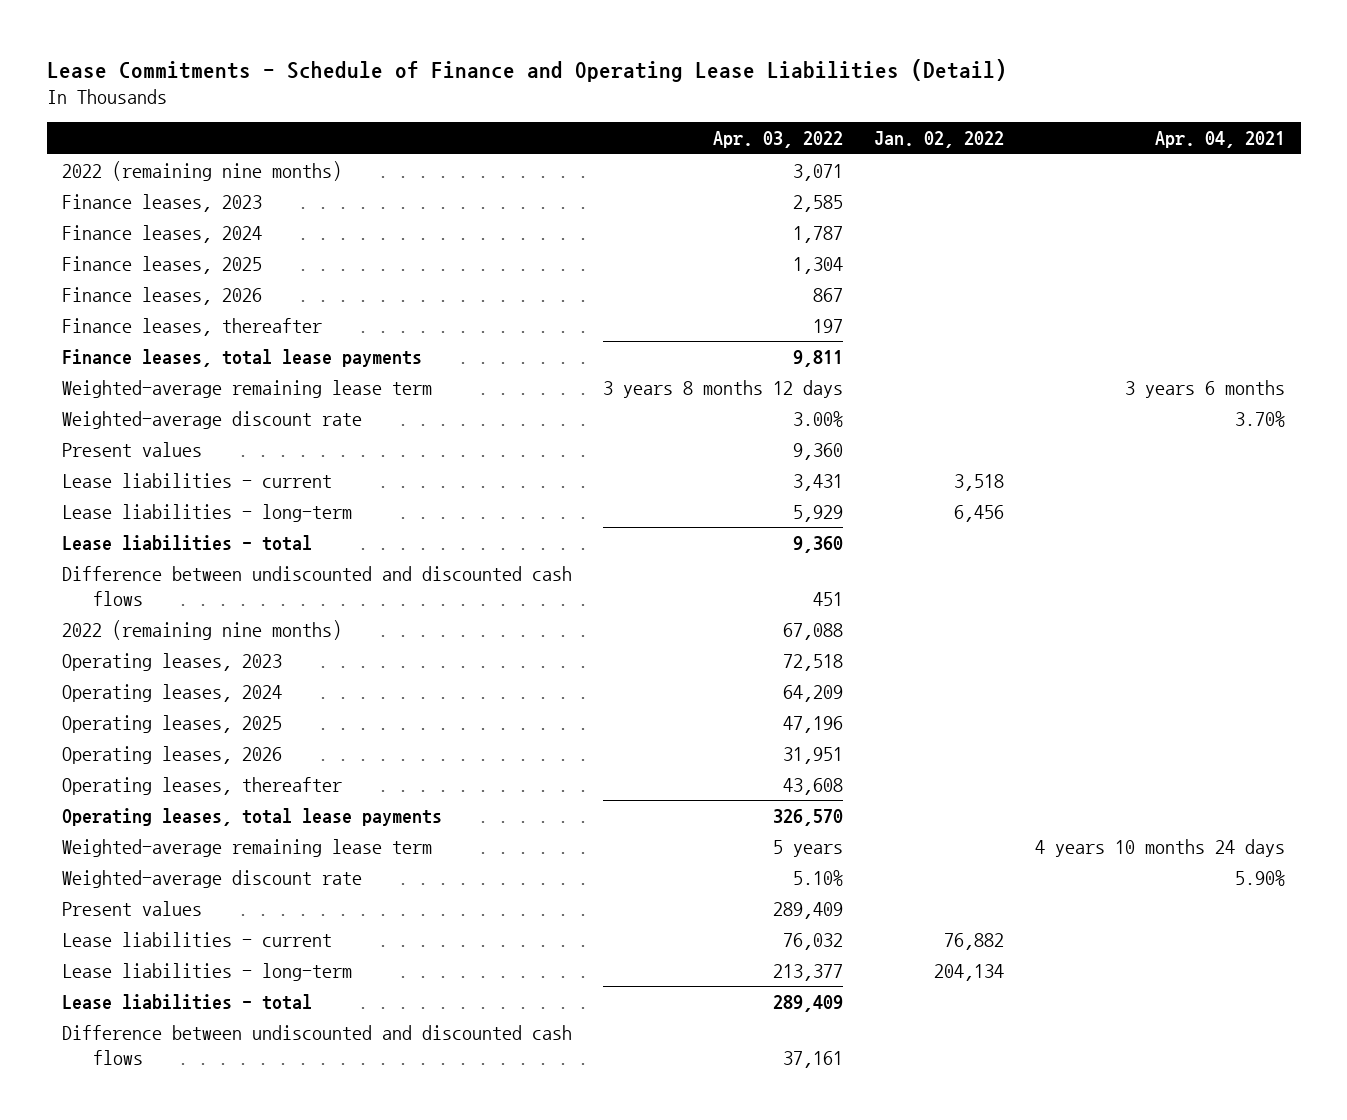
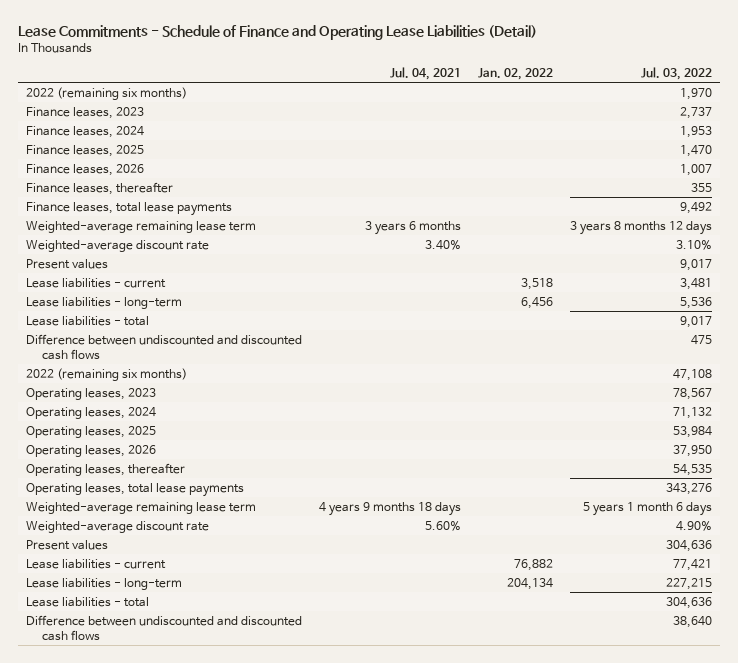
- | Apr. 03, 2022 | Jan. 02, 2022 | Apr. 04, 2021
+ | Jul. 04, 2021 | Jan. 02, 2022 | Jul. 03, 2022
- 2022 (remaining nine months) | 3,071 | |
+ 2022 (remaining six months) | | | 1,970
- 2022 (remaining nine months) | 67,088 | |
+ 2022 (remaining six months) | | | 47,108

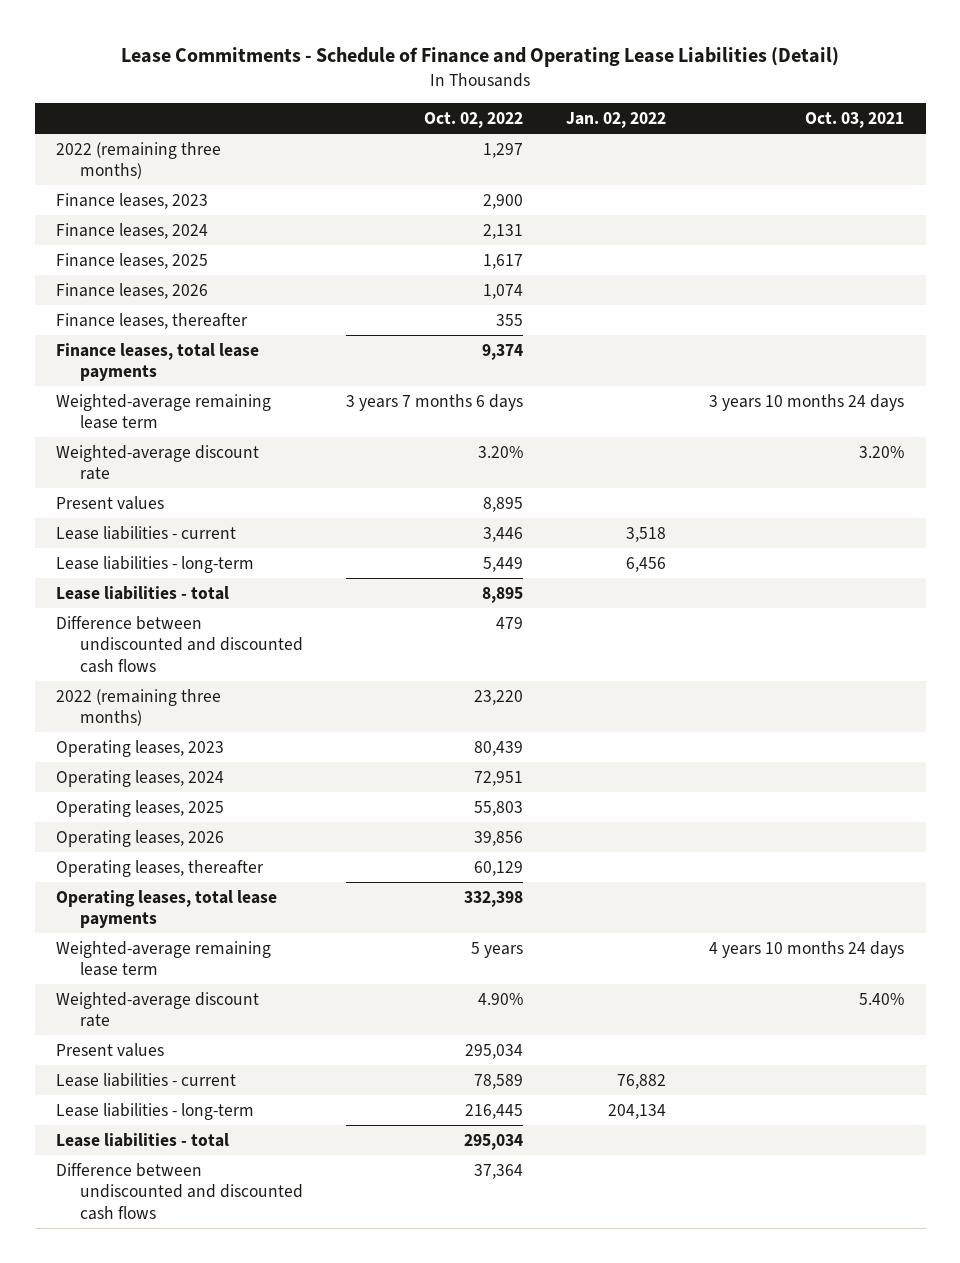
- | Jul. 04, 2021 | Jan. 02, 2022 | Jul. 03, 2022
+ | Oct. 02, 2022 | Jan. 02, 2022 | Oct. 03, 2021
- 2022 (remaining six months) | | | 1,970
+ 2022 (remaining three months) | 1,297 | |
- 2022 (remaining six months) | | | 47,108
+ 2022 (remaining three months) | 23,220 | |

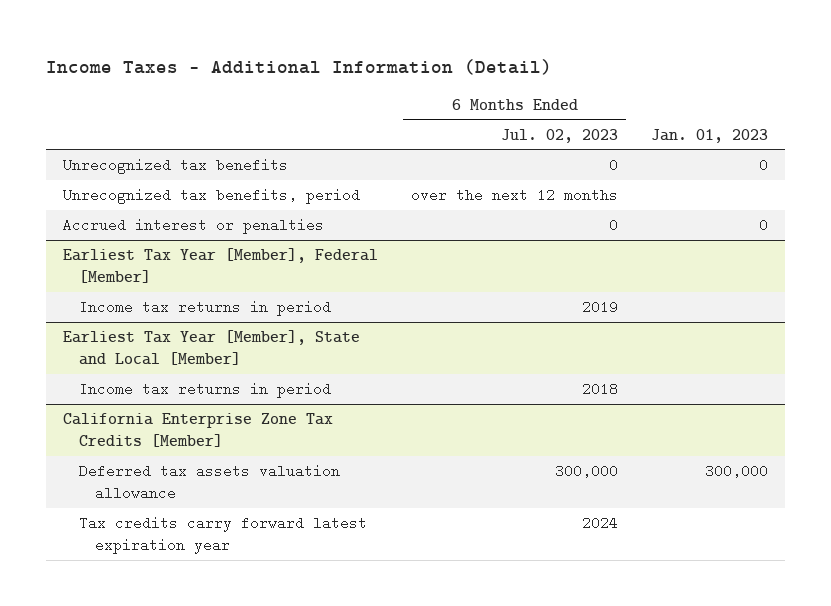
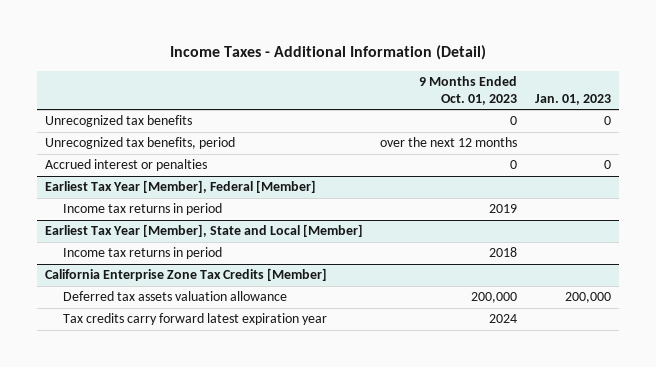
- | 6 Months Ended Jul. 02, 2023 | Jan. 01, 2023
+ | 9 Months Ended Oct. 01, 2023 | Jan. 01, 2023
@ California Enterprise Zone Tax Credits [Member]
- Deferred tax assets valuation allowance | 300,000 | 300,000
+ Deferred tax assets valuation allowance | 200,000 | 200,000

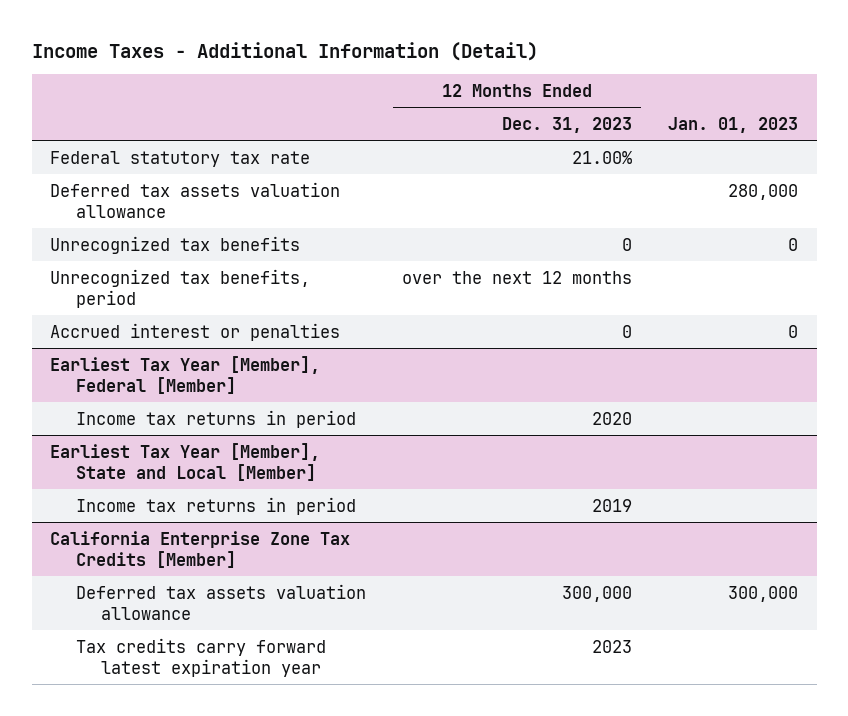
- | 9 Months Ended Oct. 01, 2023 | Jan. 01, 2023
+ | 12 Months Ended Dec. 31, 2023 | Jan. 01, 2023
+ Federal statutory tax rate | 21.00% |
+ Deferred tax assets valuation allowance | | 280,000
@ California Enterprise Zone Tax Credits [Member]
- Deferred tax assets valuation allowance | 200,000 | 200,000
+ Deferred tax assets valuation allowance | 300,000 | 300,000

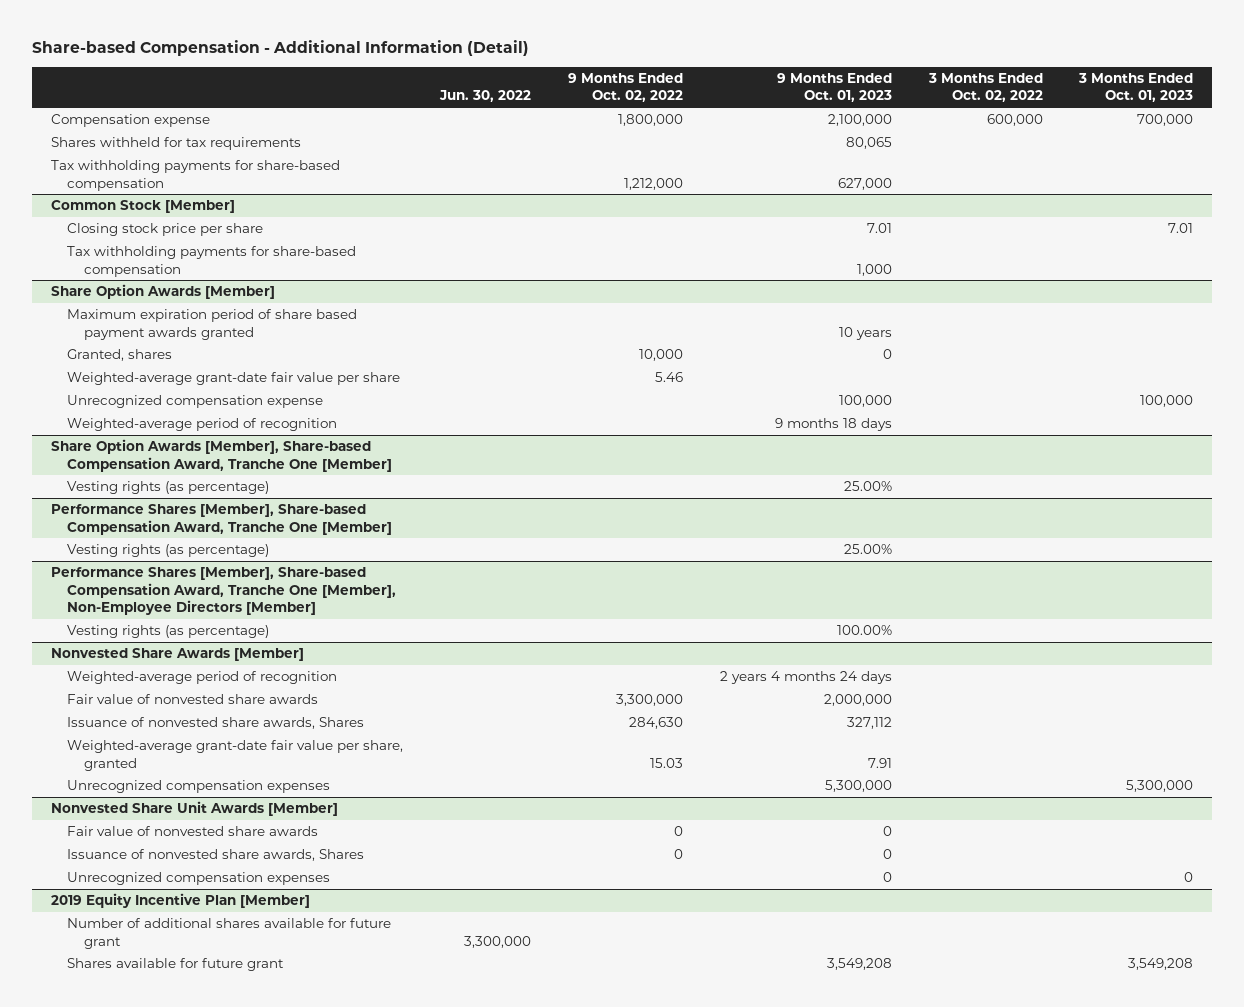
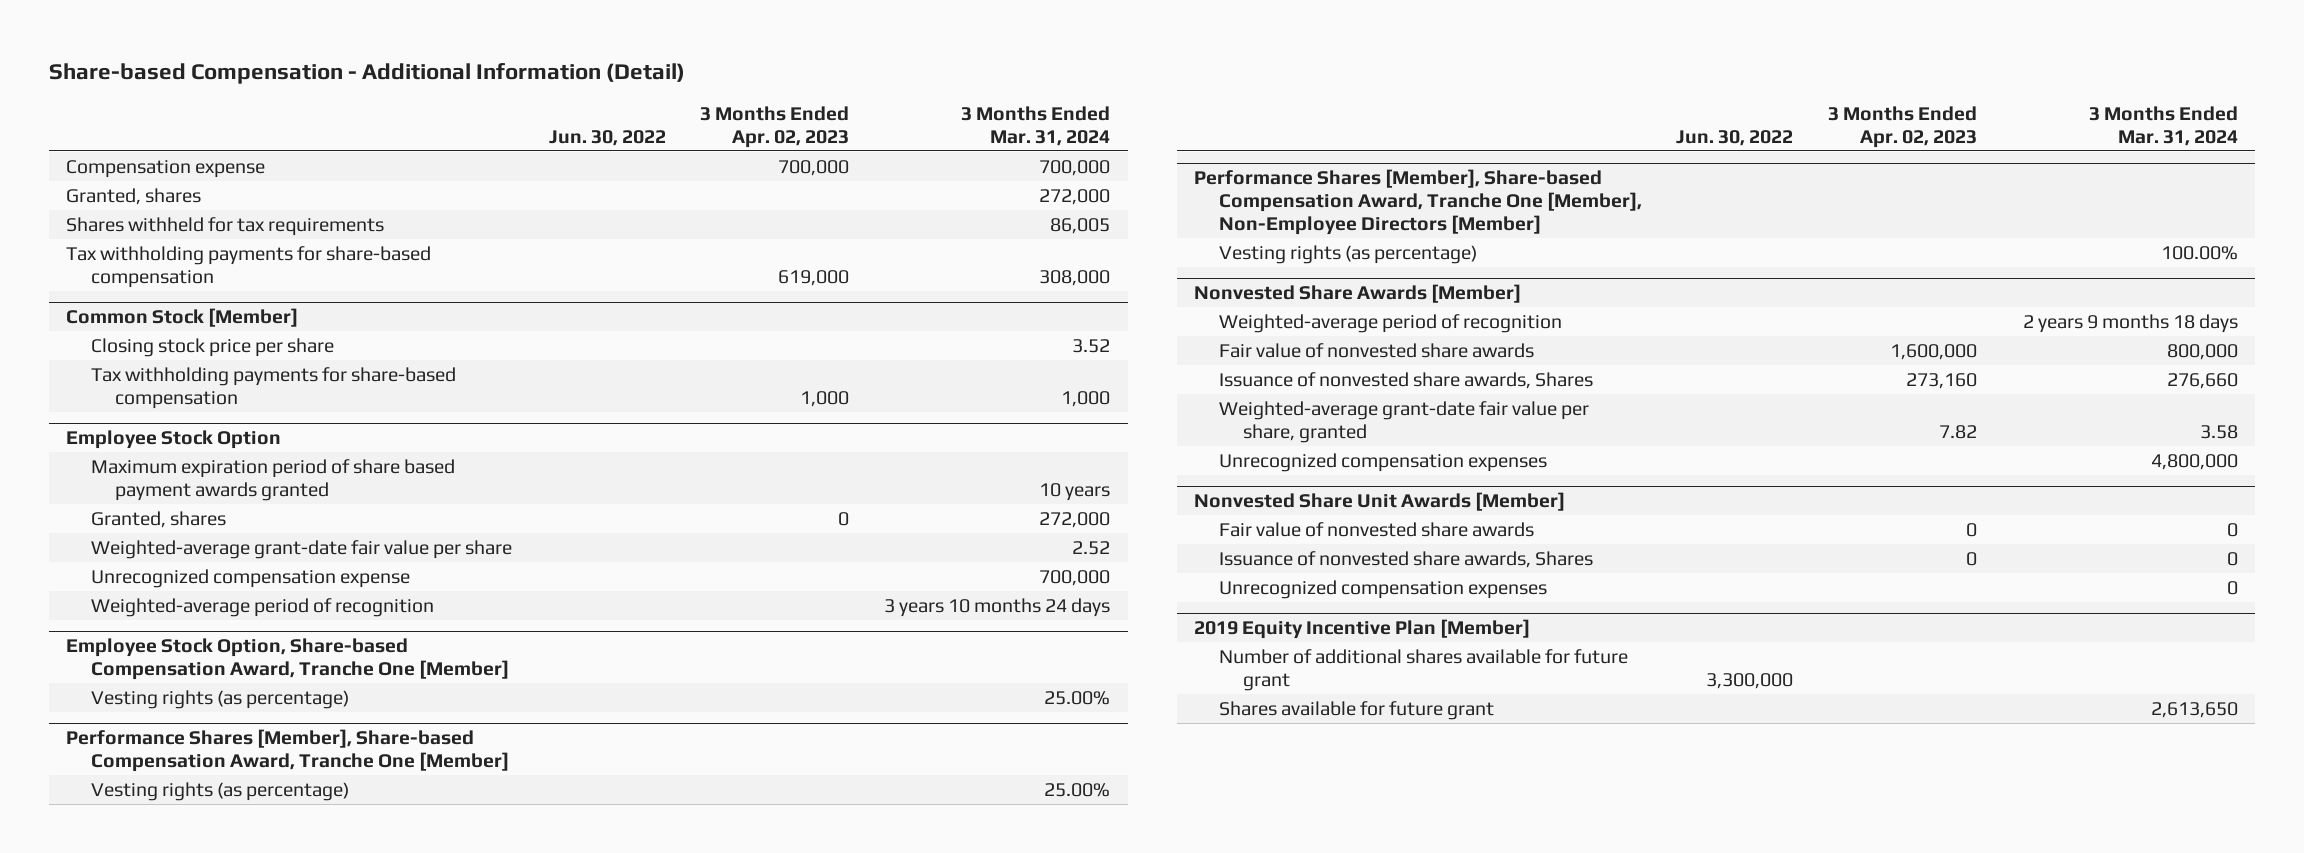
- | Jun. 30, 2022 | 9 Months Ended Oct. 02, 2022 | 9 Months Ended Oct. 01, 2023 | 3 Months Ended Oct. 02, 2022 | 3 Months Ended Oct. 01, 2023
+ | Jun. 30, 2022 | 3 Months Ended Apr. 02, 2023 | 3 Months Ended Mar. 31, 2024
+ Granted, shares | | | 272,000
- Share Option Awards [Member]
+ Employee Stock Option
- Share Option Awards [Member], Share-based Compensation Award, Tranche One [Member]
+ Employee Stock Option, Share-based Compensation Award, Tranche One [Member]

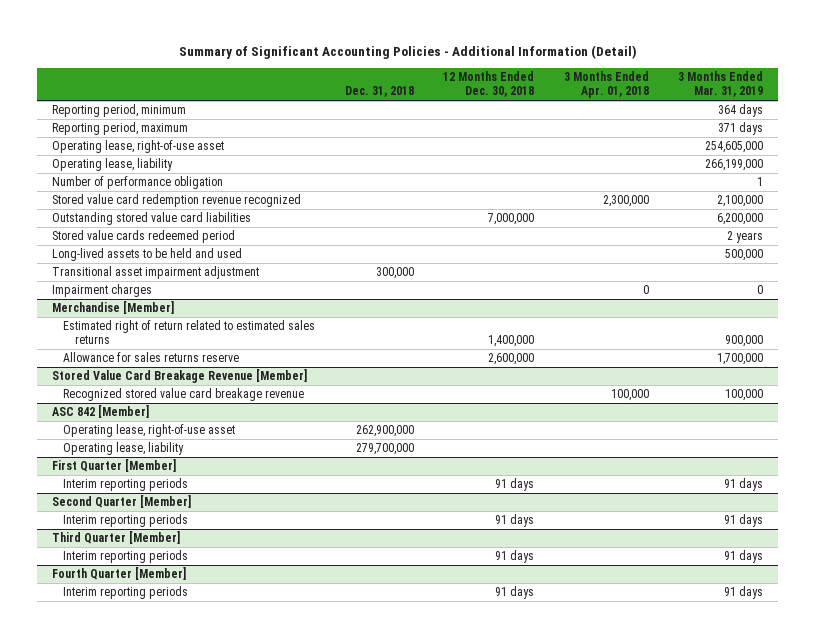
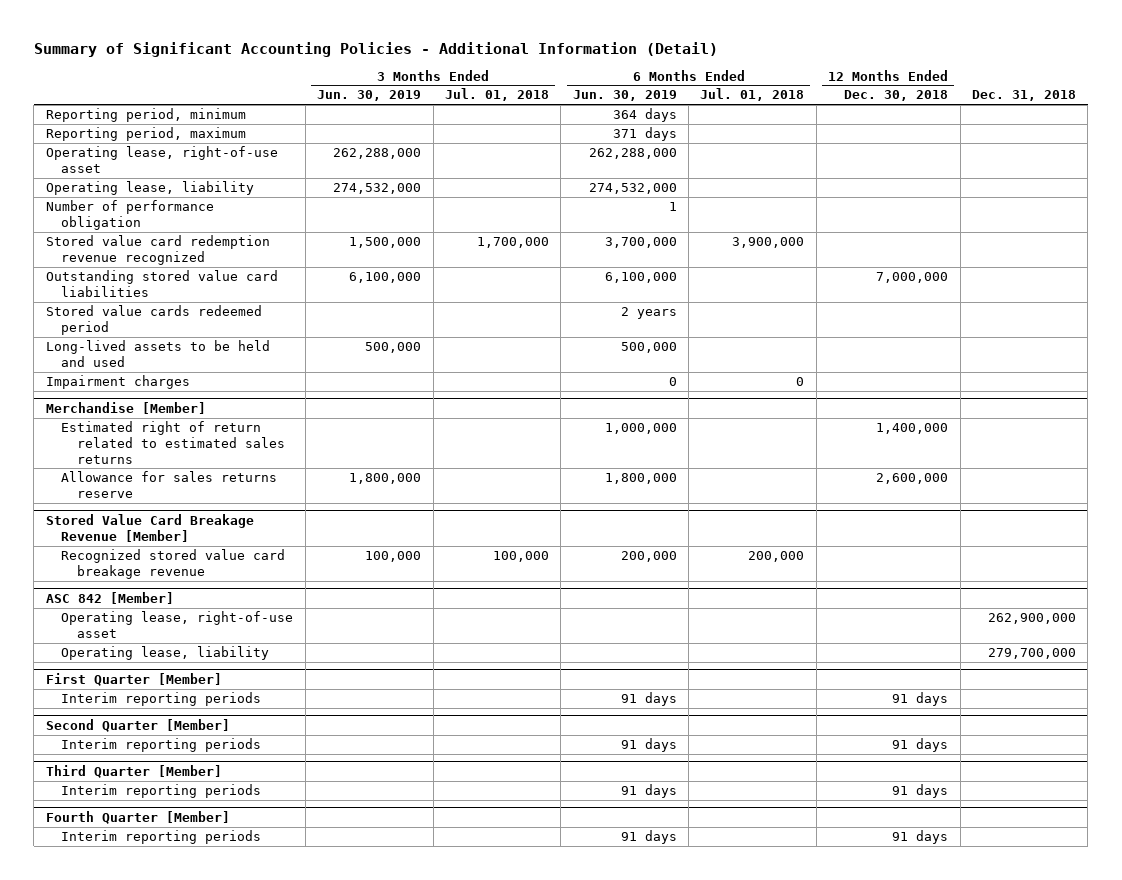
- | Dec. 31, 2018 | 12 Months Ended Dec. 30, 2018 | 3 Months Ended Apr. 01, 2018 | 3 Months Ended Mar. 31, 2019
+ | 3 Months Ended Jun. 30, 2019 | 3 Months Ended Jul. 01, 2018 | 6 Months Ended Jun. 30, 2019 | 6 Months Ended Jul. 01, 2018 | 12 Months Ended Dec. 30, 2018 | Dec. 31, 2018
- Transitional asset impairment adjustment | 300,000 | | |

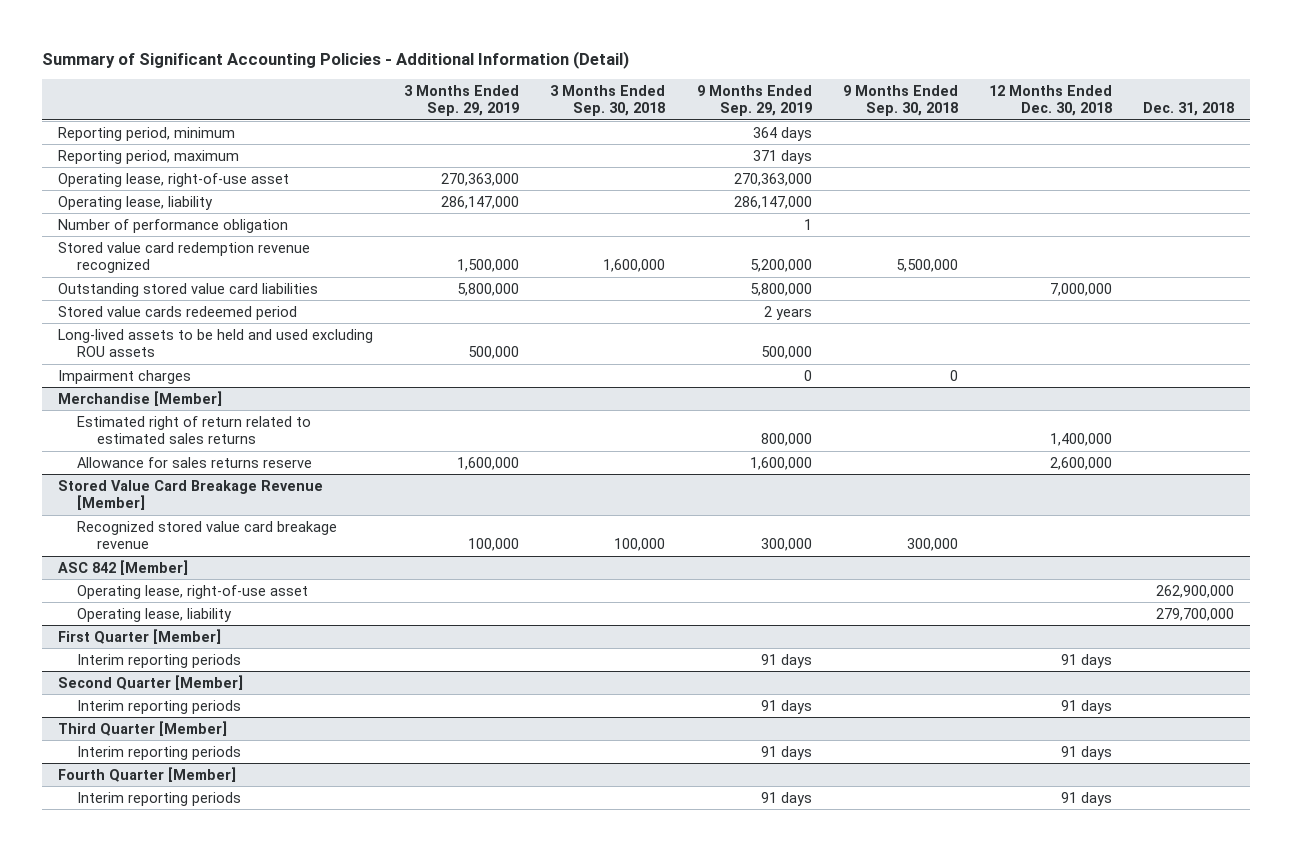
- | 3 Months Ended Jun. 30, 2019 | 3 Months Ended Jul. 01, 2018 | 6 Months Ended Jun. 30, 2019 | 6 Months Ended Jul. 01, 2018 | 12 Months Ended Dec. 30, 2018 | Dec. 31, 2018
+ | 3 Months Ended Sep. 29, 2019 | 3 Months Ended Sep. 30, 2018 | 9 Months Ended Sep. 29, 2019 | 9 Months Ended Sep. 30, 2018 | 12 Months Ended Dec. 30, 2018 | Dec. 31, 2018
- Long-lived assets to be held and used | 500,000 | | 500,000 | | |
+ Long-lived assets to be held and used excluding ROU assets | 500,000 | | 500,000 | | |

